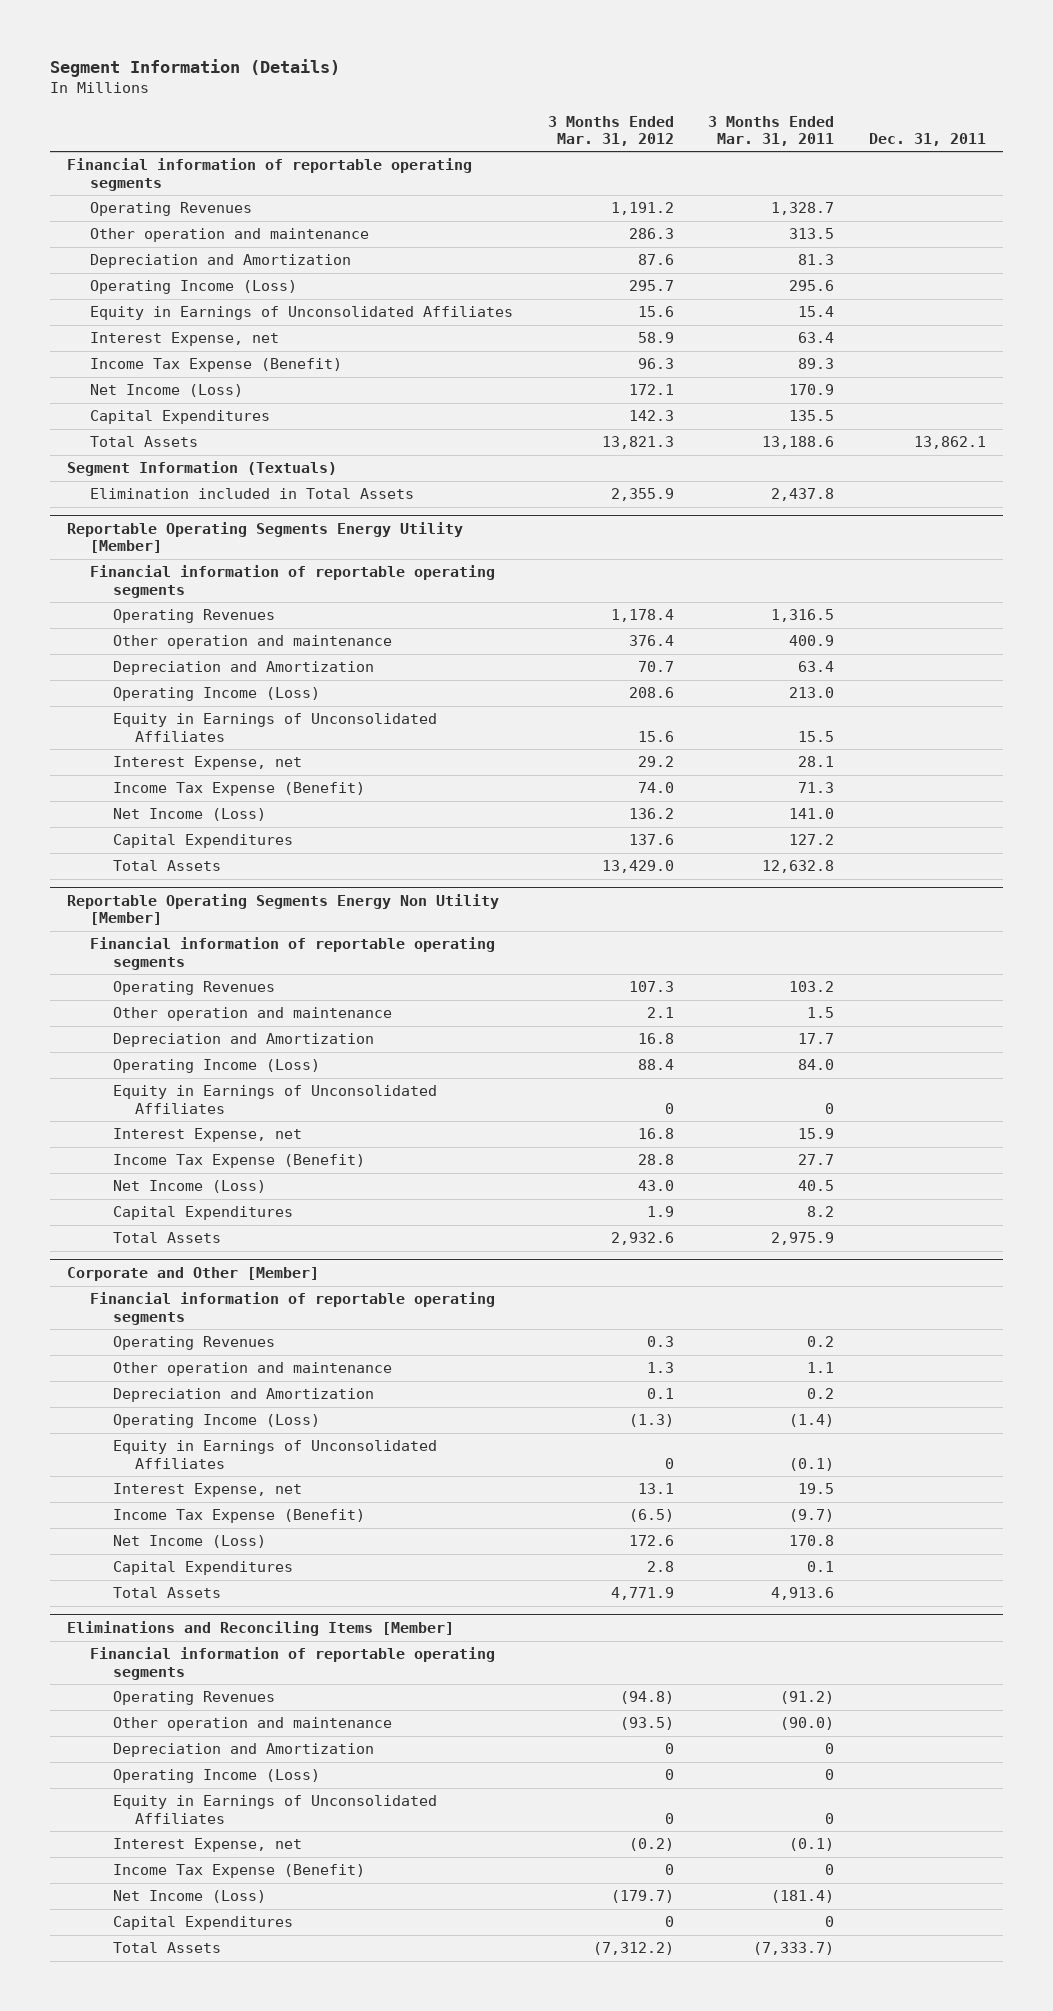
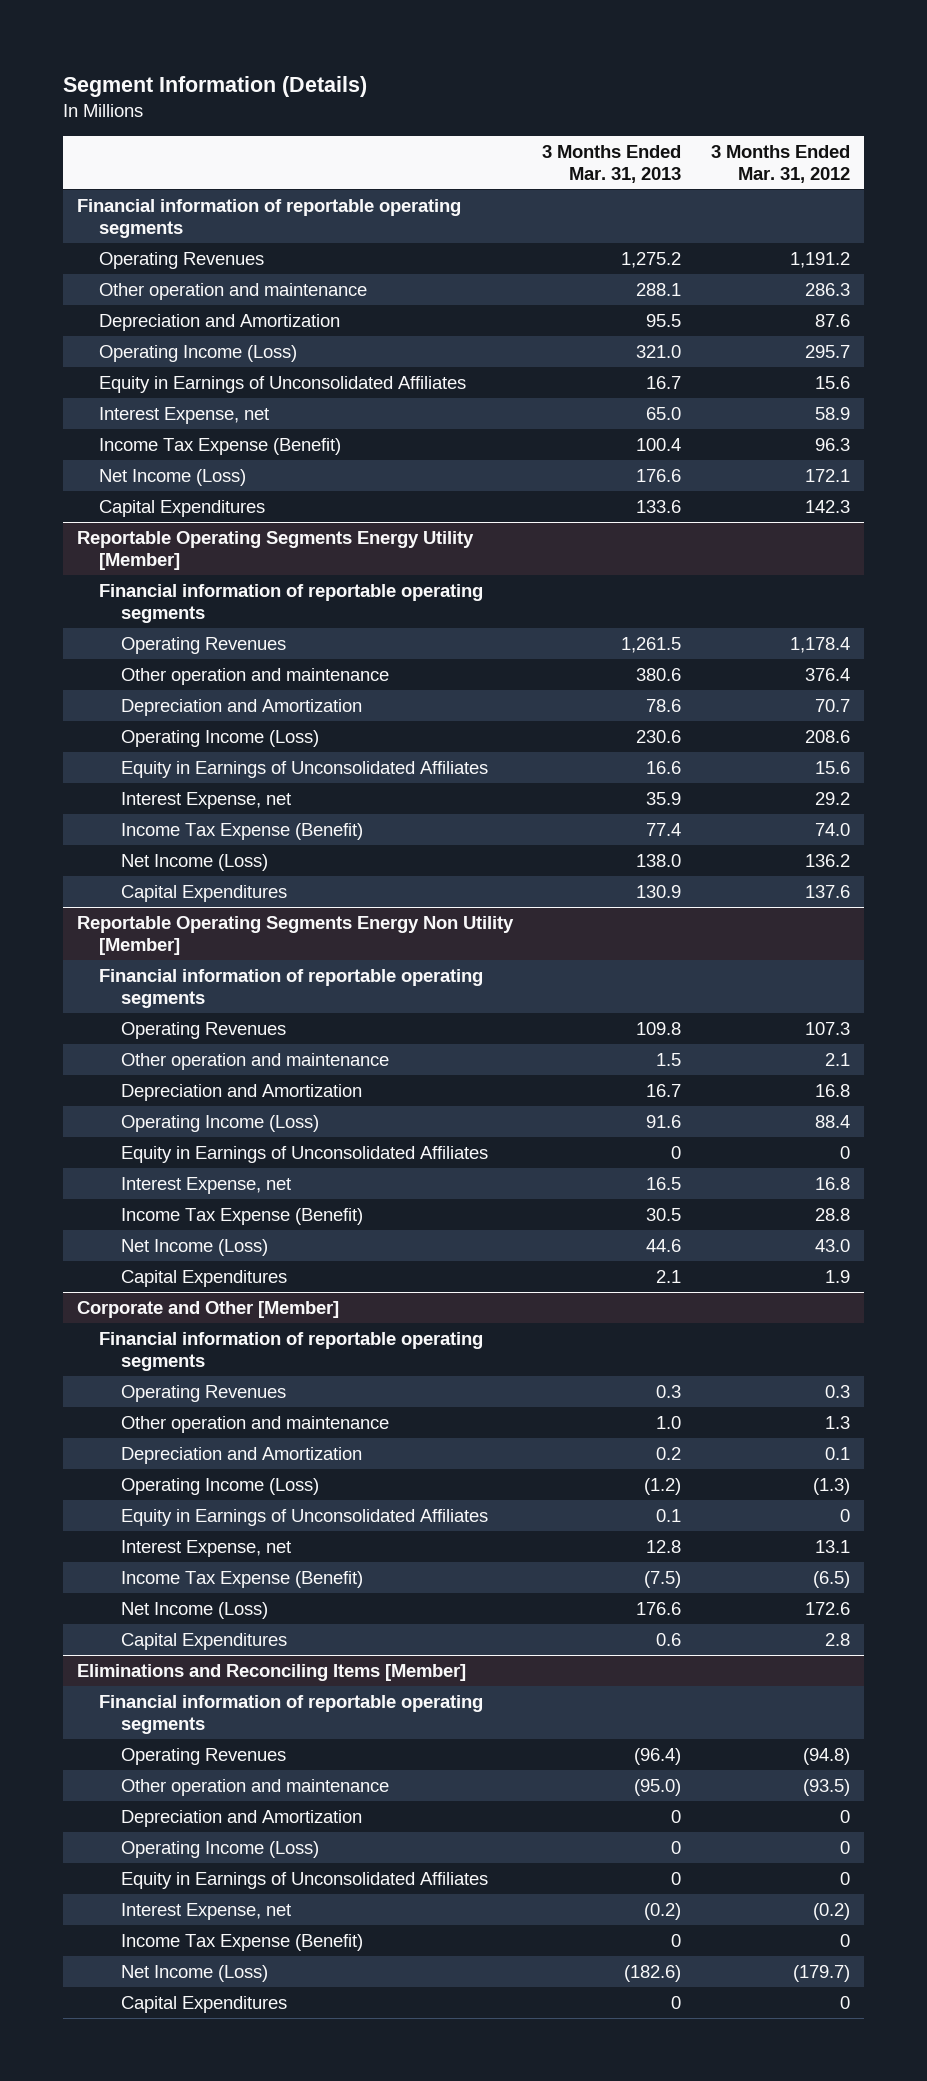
- | 3 Months Ended Mar. 31, 2012 | 3 Months Ended Mar. 31, 2011 | Dec. 31, 2011
+ | 3 Months Ended Mar. 31, 2013 | 3 Months Ended Mar. 31, 2012
- Total Assets | 13,821.3 | 13,188.6 | 13,862.1
- Segment Information (Textuals)
- Elimination included in Total Assets | 2,355.9 | 2,437.8 |
@ Reportable Operating Segments Energy Utility [Member]
- Total Assets | 13,429.0 | 12,632.8 |
@ Reportable Operating Segments Energy Non Utility [Member]
- Total Assets | 2,932.6 | 2,975.9 |
@ Corporate and Other [Member]
- Total Assets | 4,771.9 | 4,913.6 |
@ Eliminations and Reconciling Items [Member]
- Total Assets | (7,312.2) | (7,333.7) |

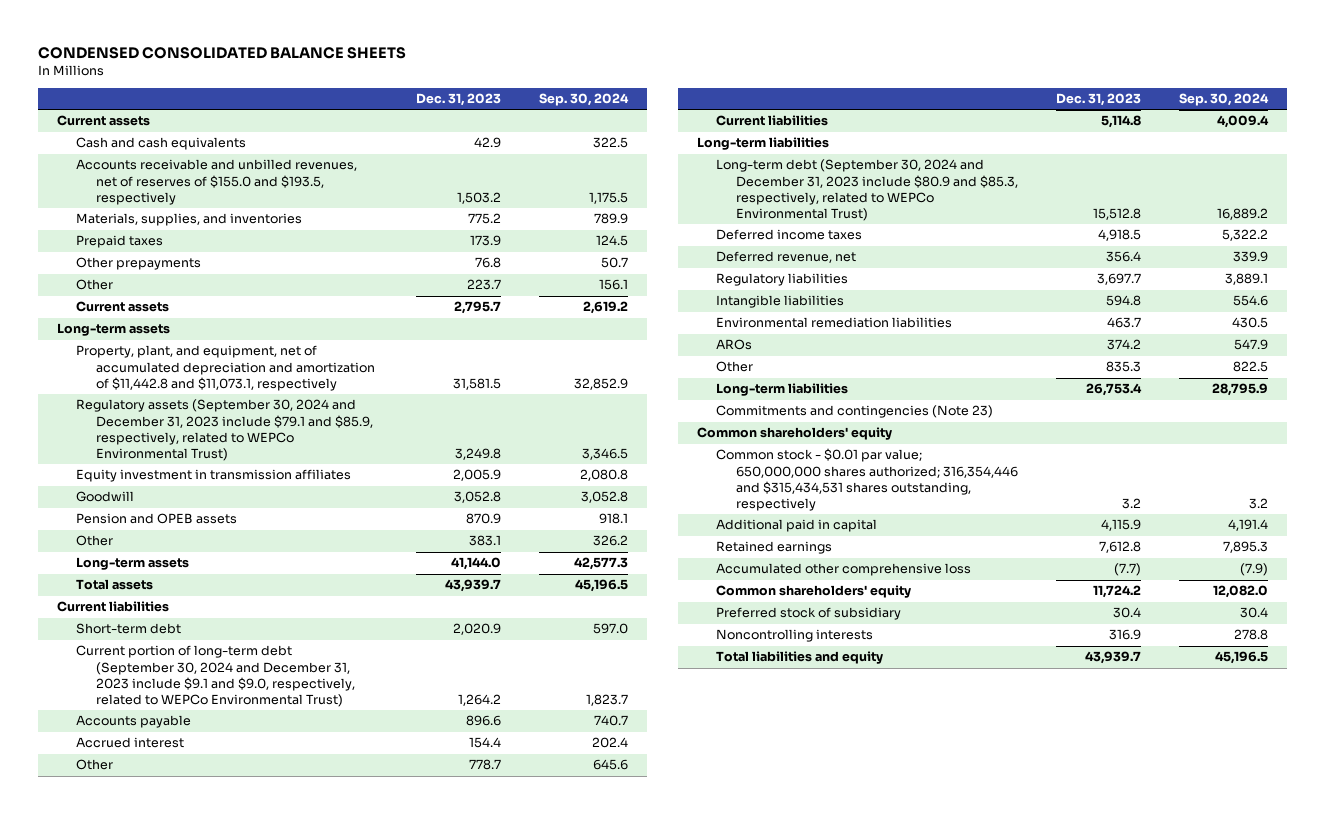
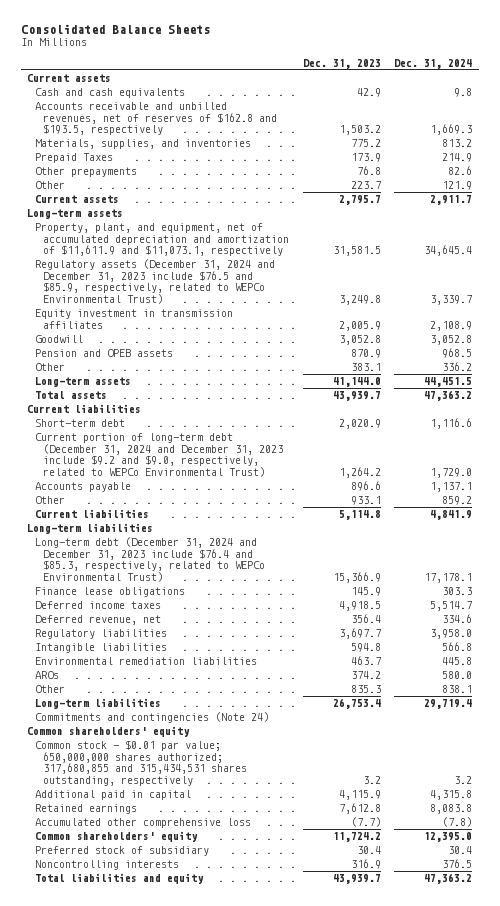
- CONDENSED CONSOLIDATED BALANCE SHEETS
+ Consolidated Balance Sheets
- | Dec. 31, 2023 | Sep. 30, 2024
+ | Dec. 31, 2023 | Dec. 31, 2024
- Accounts receivable and unbilled revenues, net of reserves of $155.0 and $193.5, respectively | 1,503.2 | 1,175.5
+ Accounts receivable and unbilled revenues, net of reserves of $162.8 and $193.5, respectively | 1,503.2 | 1,669.3
- Prepaid taxes | 173.9 | 124.5
+ Prepaid Taxes | 173.9 | 214.9
- Property, plant, and equipment, net of accumulated depreciation and amortization of $11,442.8 and $11,073.1, respectively | 31,581.5 | 32,852.9
- Regulatory assets (September 30, 2024 and December 31, 2023 include $79.1 and $85.9, respectively, related to WEPCo Environmental Trust) | 3,249.8 | 3,346.5
+ Property, plant, and equipment, net of accumulated depreciation and amortization of $11,611.9 and $11,073.1, respectively | 31,581.5 | 34,645.4
+ Regulatory assets (December 31, 2024 and December 31, 2023 include $76.5 and $85.9, respectively, related to WEPCo Environmental Trust) | 3,249.8 | 3,339.7
- Current portion of long-term debt (September 30, 2024 and December 31, 2023 include $9.1 and $9.0, respectively, related to WEPCo Environmental Trust) | 1,264.2 | 1,823.7
+ Current portion of long-term debt (December 31, 2024 and December 31, 2023 include $9.2 and $9.0, respectively, related to WEPCo Environmental Trust) | 1,264.2 | 1,729.0
- Accrued interest | 154.4 | 202.4
- Other | 778.7 | 645.6
+ Other | 933.1 | 859.2
- Long-term debt (September 30, 2024 and December 31, 2023 include $80.9 and $85.3, respectively, related to WEPCo Environmental Trust) | 15,512.8 | 16,889.2
+ Long-term debt (December 31, 2024 and December 31, 2023 include $76.4 and $85.3, respectively, related to WEPCo Environmental Trust) | 15,366.9 | 17,178.1
+ Finance lease obligations | 145.9 | 303.3
- Commitments and contingencies (Note 23)
+ Commitments and contingencies (Note 24)
- Common stock - $0.01 par value; 650,000,000 shares authorized; 316,354,446 and $315,434,531 shares outstanding, respectively | 3.2 | 3.2
+ Common stock - $0.01 par value; 650,000,000 shares authorized; 317,680,855 and 315,434,531 shares outstanding, respectively | 3.2 | 3.2

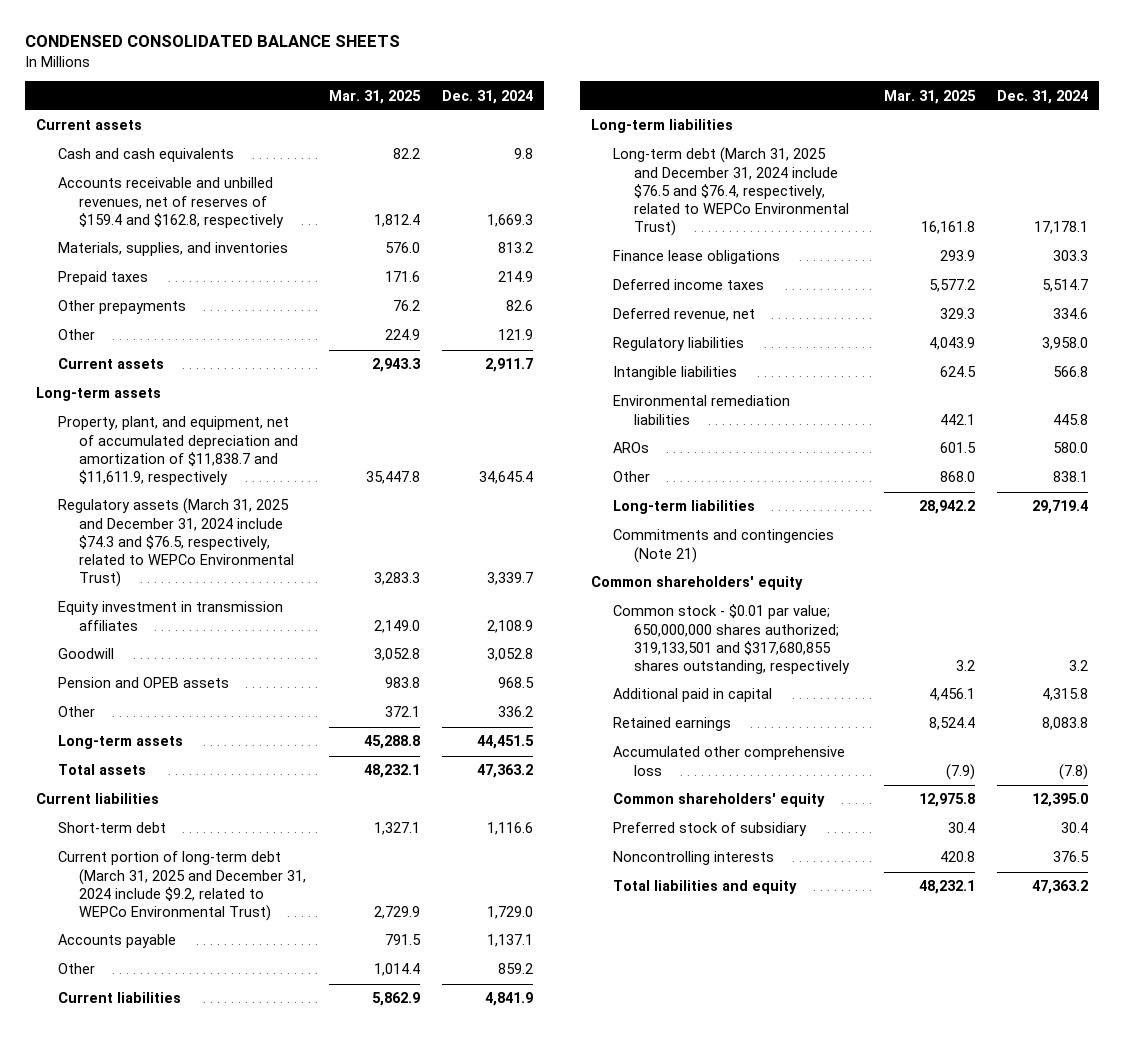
- Consolidated Balance Sheets
+ CONDENSED CONSOLIDATED BALANCE SHEETS
- | Dec. 31, 2023 | Dec. 31, 2024
+ | Mar. 31, 2025 | Dec. 31, 2024
- Accounts receivable and unbilled revenues, net of reserves of $162.8 and $193.5, respectively | 1,503.2 | 1,669.3
+ Accounts receivable and unbilled revenues, net of reserves of $159.4 and $162.8, respectively | 1,812.4 | 1,669.3
- Prepaid Taxes | 173.9 | 214.9
+ Prepaid taxes | 171.6 | 214.9
- Property, plant, and equipment, net of accumulated depreciation and amortization of $11,611.9 and $11,073.1, respectively | 31,581.5 | 34,645.4
- Regulatory assets (December 31, 2024 and December 31, 2023 include $76.5 and $85.9, respectively, related to WEPCo Environmental Trust) | 3,249.8 | 3,339.7
+ Property, plant, and equipment, net of accumulated depreciation and amortization of $11,838.7 and $11,611.9, respectively | 35,447.8 | 34,645.4
+ Regulatory assets (March 31, 2025 and December 31, 2024 include $74.3 and $76.5, respectively, related to WEPCo Environmental Trust) | 3,283.3 | 3,339.7
- Current portion of long-term debt (December 31, 2024 and December 31, 2023 include $9.2 and $9.0, respectively, related to WEPCo Environmental Trust) | 1,264.2 | 1,729.0
+ Current portion of long-term debt (March 31, 2025 and December 31, 2024 include $9.2, related to WEPCo Environmental Trust) | 2,729.9 | 1,729.0
- Long-term debt (December 31, 2024 and December 31, 2023 include $76.4 and $85.3, respectively, related to WEPCo Environmental Trust) | 15,366.9 | 17,178.1
+ Long-term debt (March 31, 2025 and December 31, 2024 include $76.5 and $76.4, respectively, related to WEPCo Environmental Trust) | 16,161.8 | 17,178.1
- Commitments and contingencies (Note 24)
+ Commitments and contingencies (Note 21)
- Common stock - $0.01 par value; 650,000,000 shares authorized; 317,680,855 and 315,434,531 shares outstanding, respectively | 3.2 | 3.2
+ Common stock - $0.01 par value; 650,000,000 shares authorized; 319,133,501 and $317,680,855 shares outstanding, respectively | 3.2 | 3.2

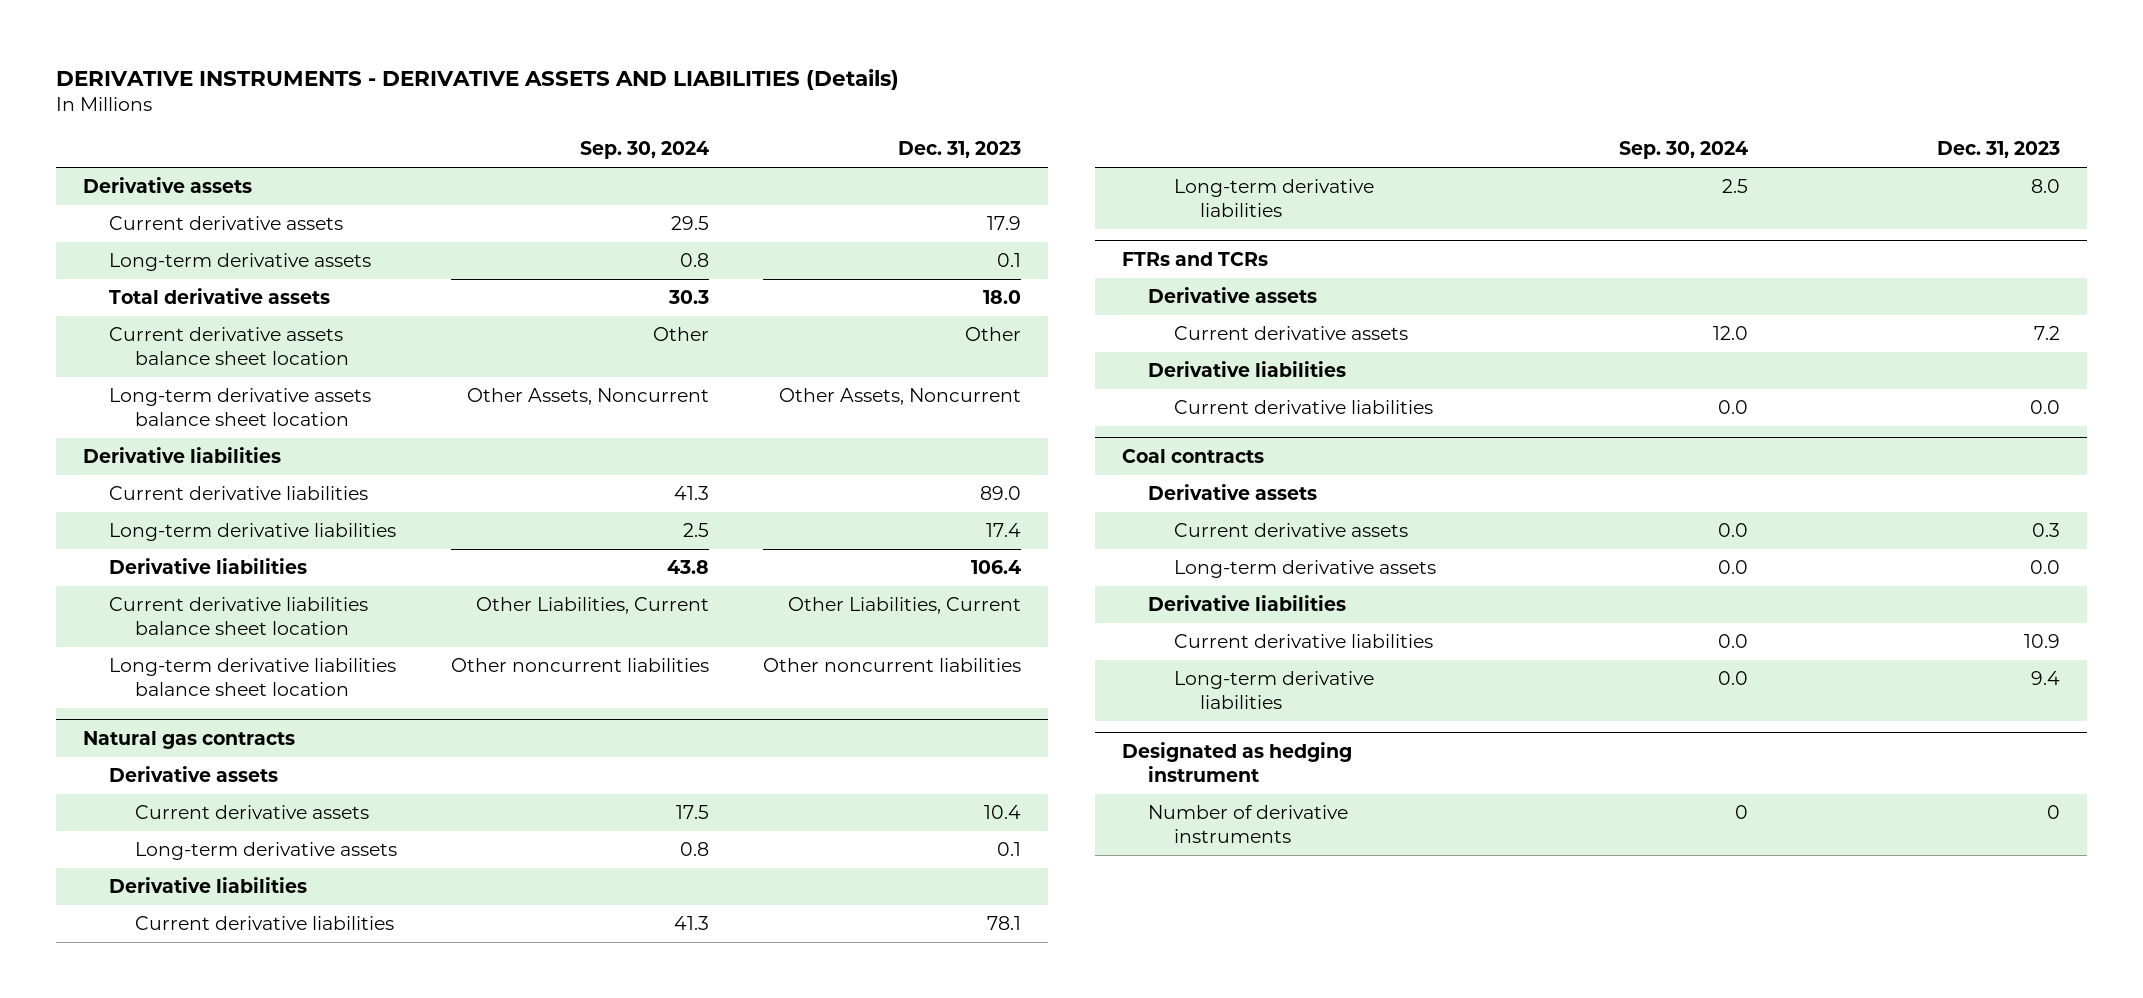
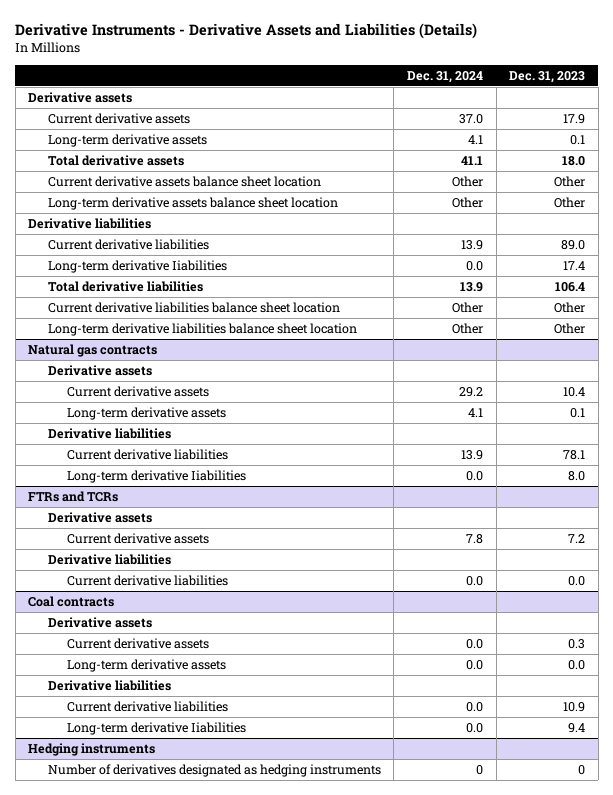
- DERIVATIVE INSTRUMENTS - DERIVATIVE ASSETS AND LIABILITIES (Details)
+ Derivative Instruments - Derivative Assets and Liabilities (Details)
- | Sep. 30, 2024 | Dec. 31, 2023
+ | Dec. 31, 2024 | Dec. 31, 2023
- Long-term derivative assets balance sheet location | Other Assets, Noncurrent | Other Assets, Noncurrent
+ Long-term derivative assets balance sheet location | Other | Other
- Long-term derivative liabilities | 2.5 | 17.4
- Derivative liabilities | 43.8 | 106.4
- Current derivative liabilities balance sheet location | Other Liabilities, Current | Other Liabilities, Current
- Long-term derivative liabilities balance sheet location | Other noncurrent liabilities | Other noncurrent liabilities
+ Long-term derivative Iiabilities | 0.0 | 17.4
+ Total derivative liabilities | 13.9 | 106.4
+ Current derivative liabilities balance sheet location | Other | Other
+ Long-term derivative liabilities balance sheet location | Other | Other
@ Natural gas contracts
- Long-term derivative liabilities | 2.5 | 8.0
+ Long-term derivative Iiabilities | 0.0 | 8.0
@ Coal contracts
- Long-term derivative liabilities | 0.0 | 9.4
- Designated as hedging instrument
- Number of derivative instruments | 0 | 0
@ Coal contracts
+ Long-term derivative Iiabilities | 0.0 | 9.4
+ Hedging instruments
+ Number of derivatives designated as hedging instruments | 0 | 0

